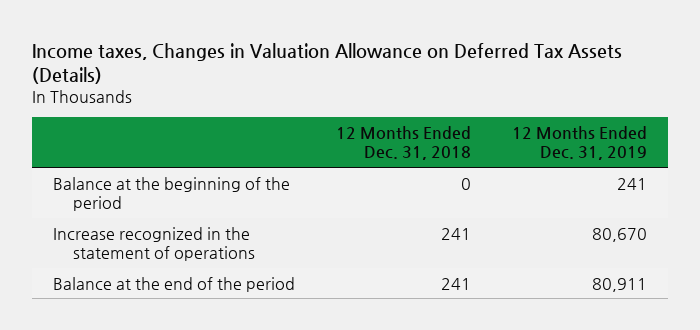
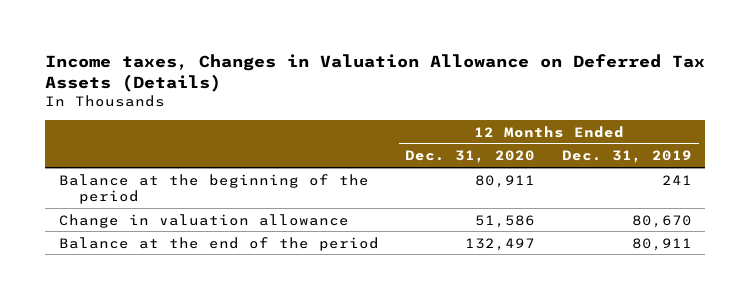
- | 12 Months Ended Dec. 31, 2018 | 12 Months Ended Dec. 31, 2019
+ | 12 Months Ended Dec. 31, 2020 | 12 Months Ended Dec. 31, 2019
- Increase recognized in the statement of operations | 241 | 80,670
+ Change in valuation allowance | 51,586 | 80,670

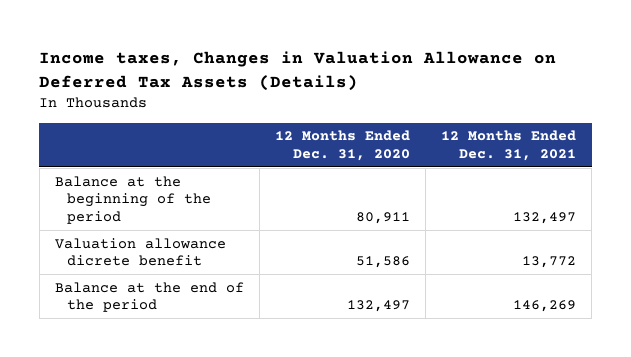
- | 12 Months Ended Dec. 31, 2020 | 12 Months Ended Dec. 31, 2019
+ | 12 Months Ended Dec. 31, 2020 | 12 Months Ended Dec. 31, 2021
- Change in valuation allowance | 51,586 | 80,670
+ Valuation allowance dicrete benefit | 51,586 | 13,772

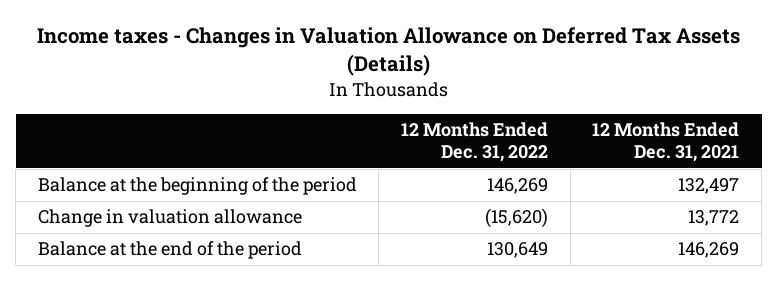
- Income taxes, Changes in Valuation Allowance on Deferred Tax Assets (Details)
+ Income taxes - Changes in Valuation Allowance on Deferred Tax Assets (Details)
- | 12 Months Ended Dec. 31, 2020 | 12 Months Ended Dec. 31, 2021
+ | 12 Months Ended Dec. 31, 2022 | 12 Months Ended Dec. 31, 2021
- Valuation allowance dicrete benefit | 51,586 | 13,772
+ Change in valuation allowance | (15,620) | 13,772

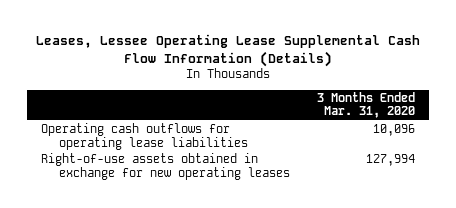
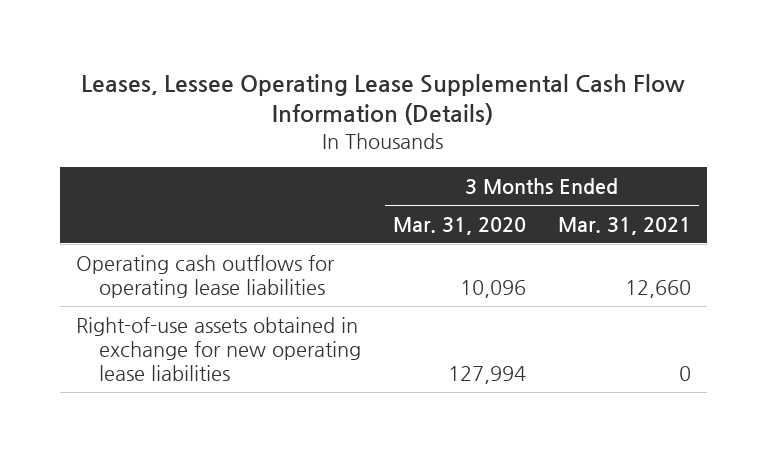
- | 3 Months Ended Mar. 31, 2020
+ | 3 Months Ended Mar. 31, 2020 | 3 Months Ended Mar. 31, 2021
- Right-of-use assets obtained in exchange for new operating leases | 127,994
+ Right-of-use assets obtained in exchange for new operating lease liabilities | 127,994 | 0

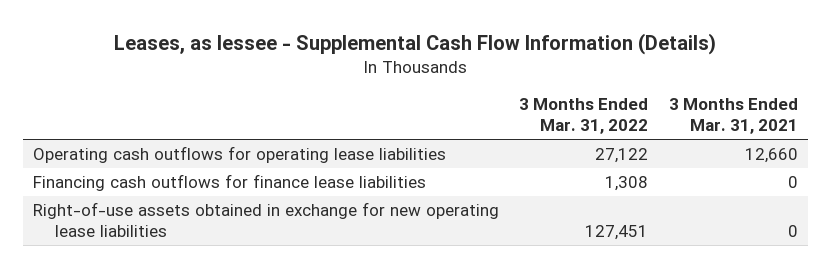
- Leases, Lessee Operating Lease Supplemental Cash Flow Information (Details)
+ Leases, as lessee - Supplemental Cash Flow Information (Details)
- | 3 Months Ended Mar. 31, 2020 | 3 Months Ended Mar. 31, 2021
+ | 3 Months Ended Mar. 31, 2022 | 3 Months Ended Mar. 31, 2021
+ Financing cash outflows for finance lease liabilities | 1,308 | 0

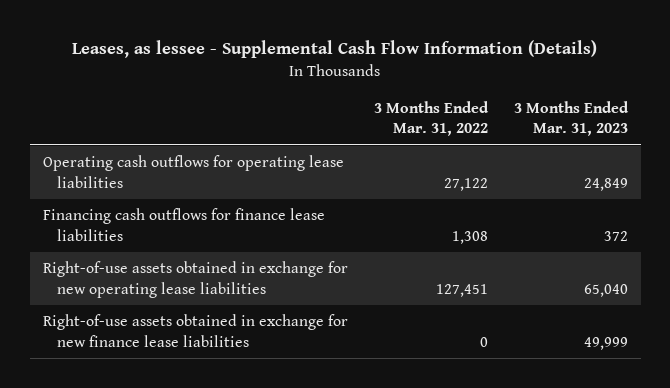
- | 3 Months Ended Mar. 31, 2022 | 3 Months Ended Mar. 31, 2021
+ | 3 Months Ended Mar. 31, 2022 | 3 Months Ended Mar. 31, 2023
+ Right-of-use assets obtained in exchange for new finance lease liabilities | 0 | 49,999

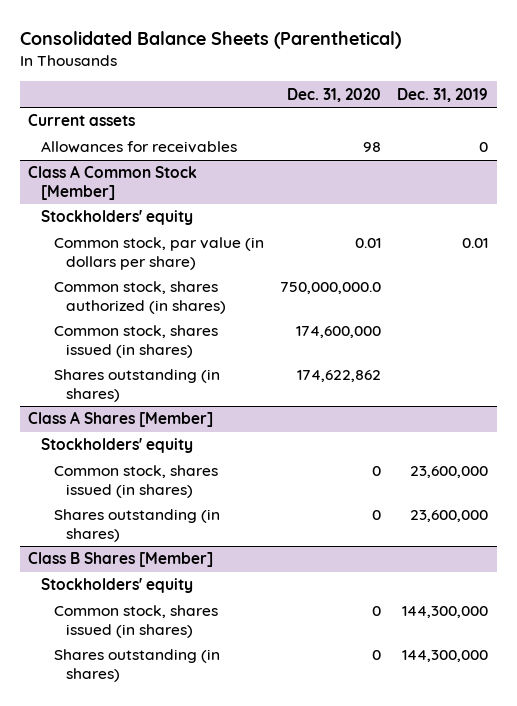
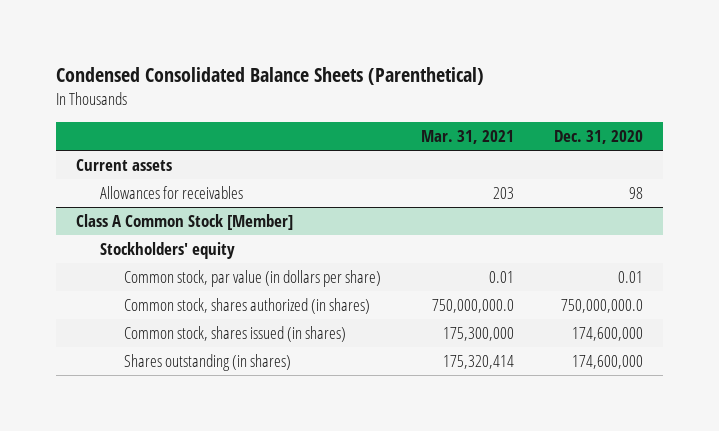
- Consolidated Balance Sheets (Parenthetical)
+ Condensed Consolidated Balance Sheets (Parenthetical)
- | Dec. 31, 2020 | Dec. 31, 2019
+ | Mar. 31, 2021 | Dec. 31, 2020
@ Class A Common Stock [Member]
- Shares outstanding (in shares) | 174,622,862 |
- Class A Shares [Member]
- Stockholders' equity
- Common stock, shares issued (in shares) | 0 | 23,600,000
- Shares outstanding (in shares) | 0 | 23,600,000
- Class B Shares [Member]
- Stockholders' equity
- Common stock, shares issued (in shares) | 0 | 144,300,000
- Shares outstanding (in shares) | 0 | 144,300,000
@ Class A Common Stock [Member]
+ Shares outstanding (in shares) | 175,320,414 | 174,600,000

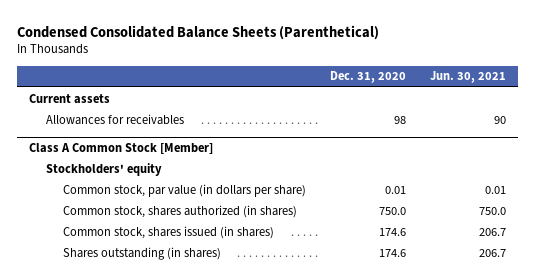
- | Mar. 31, 2021 | Dec. 31, 2020
+ | Dec. 31, 2020 | Jun. 30, 2021
@ Class A Common Stock [Member]
- Common stock, shares authorized (in shares) | 750,000,000.0 | 750,000,000.0
- Common stock, shares issued (in shares) | 175,300,000 | 174,600,000
- Shares outstanding (in shares) | 175,320,414 | 174,600,000
+ Common stock, shares authorized (in shares) | 750.0 | 750.0
+ Common stock, shares issued (in shares) | 174.6 | 206.7
+ Shares outstanding (in shares) | 174.6 | 206.7

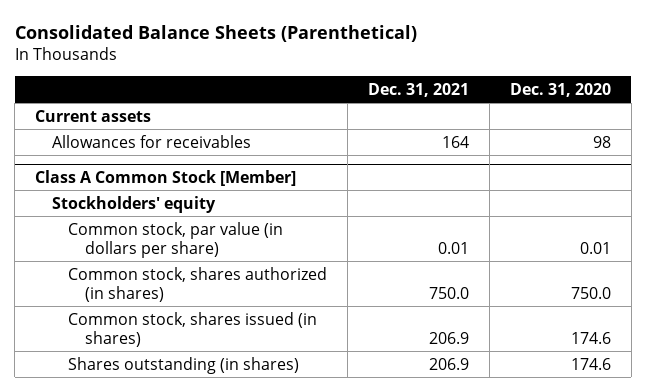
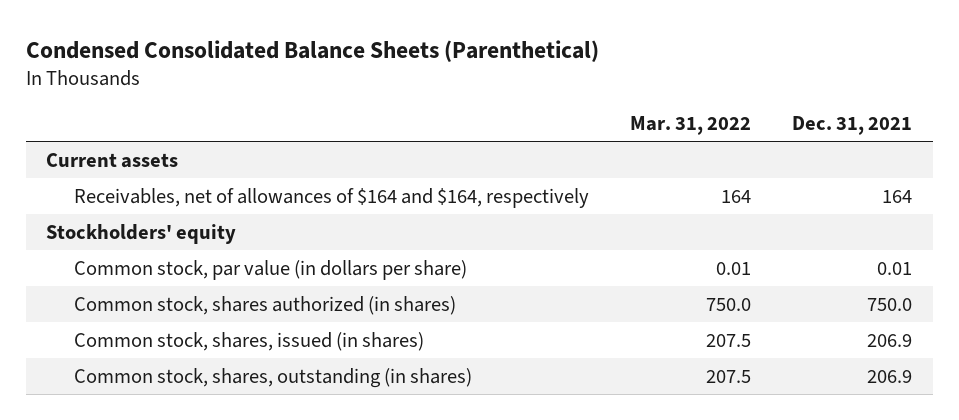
- Consolidated Balance Sheets (Parenthetical)
+ Condensed Consolidated Balance Sheets (Parenthetical)
- | Dec. 31, 2021 | Dec. 31, 2020
+ | Mar. 31, 2022 | Dec. 31, 2021
- Allowances for receivables | 164 | 98
- Class A Common Stock [Member]
+ Receivables, net of allowances of $164 and $164, respectively | 164 | 164
- Common stock, shares issued (in shares) | 206.9 | 174.6
- Shares outstanding (in shares) | 206.9 | 174.6
+ Common stock, shares, issued (in shares) | 207.5 | 206.9
+ Common stock, shares, outstanding (in shares) | 207.5 | 206.9

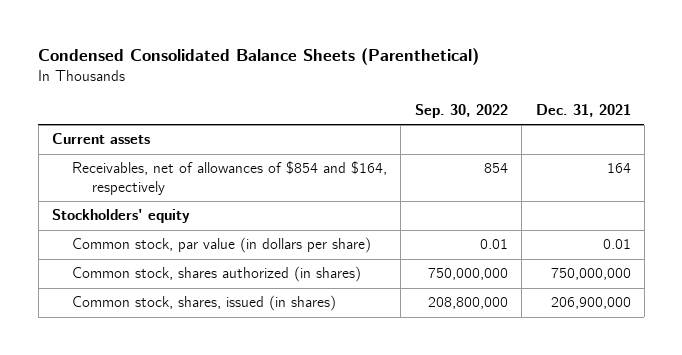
- | Mar. 31, 2022 | Dec. 31, 2021
+ | Sep. 30, 2022 | Dec. 31, 2021
- Receivables, net of allowances of $164 and $164, respectively | 164 | 164
+ Receivables, net of allowances of $854 and $164, respectively | 854 | 164
- Common stock, shares authorized (in shares) | 750.0 | 750.0
- Common stock, shares, issued (in shares) | 207.5 | 206.9
- Common stock, shares, outstanding (in shares) | 207.5 | 206.9
+ Common stock, shares authorized (in shares) | 750,000,000 | 750,000,000
+ Common stock, shares, issued (in shares) | 208,800,000 | 206,900,000

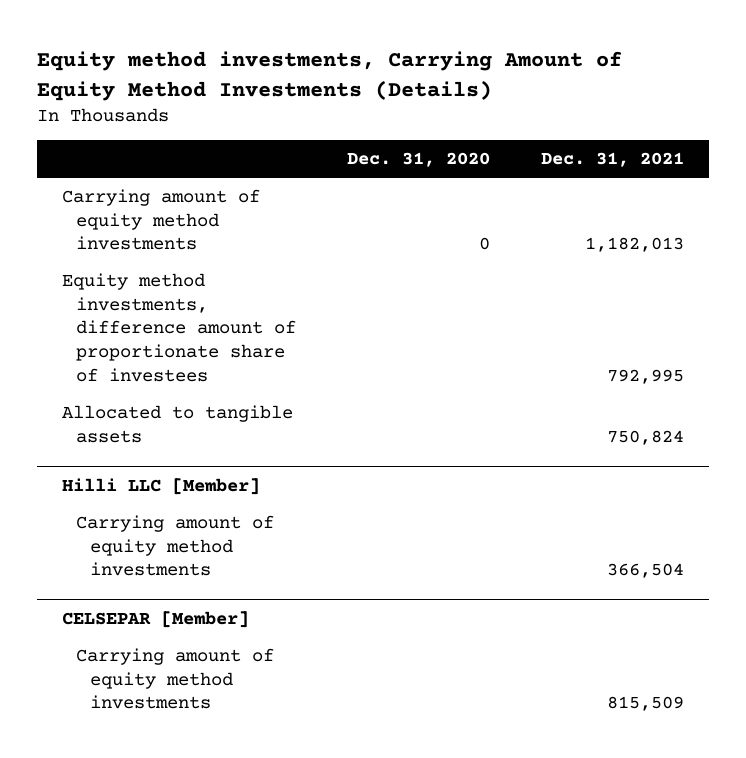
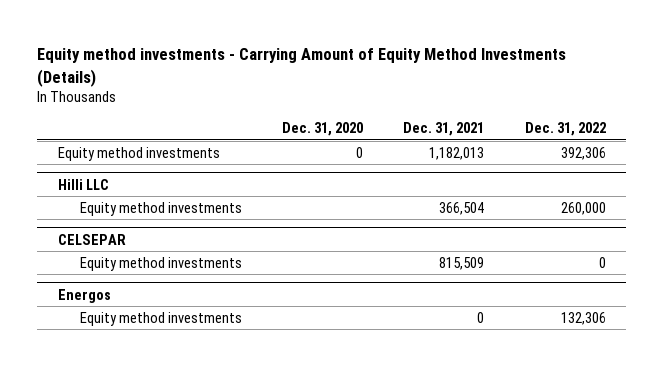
- Equity method investments, Carrying Amount of Equity Method Investments (Details)
+ Equity method investments - Carrying Amount of Equity Method Investments (Details)
- | Dec. 31, 2020 | Dec. 31, 2021
+ | Dec. 31, 2020 | Dec. 31, 2021 | Dec. 31, 2022
- Carrying amount of equity method investments | 0 | 1,182,013
- Equity method investments, difference amount of proportionate share of investees | | 792,995
- Allocated to tangible assets | | 750,824
- Hilli LLC [Member]
- Carrying amount of equity method investments | | 366,504
- CELSEPAR [Member]
- Carrying amount of equity method investments | | 815,509
+ Equity method investments | 0 | 1,182,013 | 392,306
+ Hilli LLC
+ Equity method investments | | 366,504 | 260,000
+ CELSEPAR
+ Equity method investments | | 815,509 | 0
+ Energos
+ Equity method investments | | 0 | 132,306

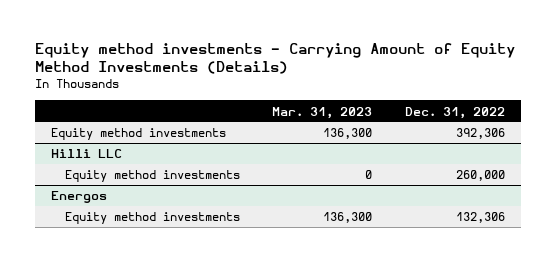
- | Dec. 31, 2020 | Dec. 31, 2021 | Dec. 31, 2022
+ | Mar. 31, 2023 | Dec. 31, 2022
- CELSEPAR
- Equity method investments | | 815,509 | 0

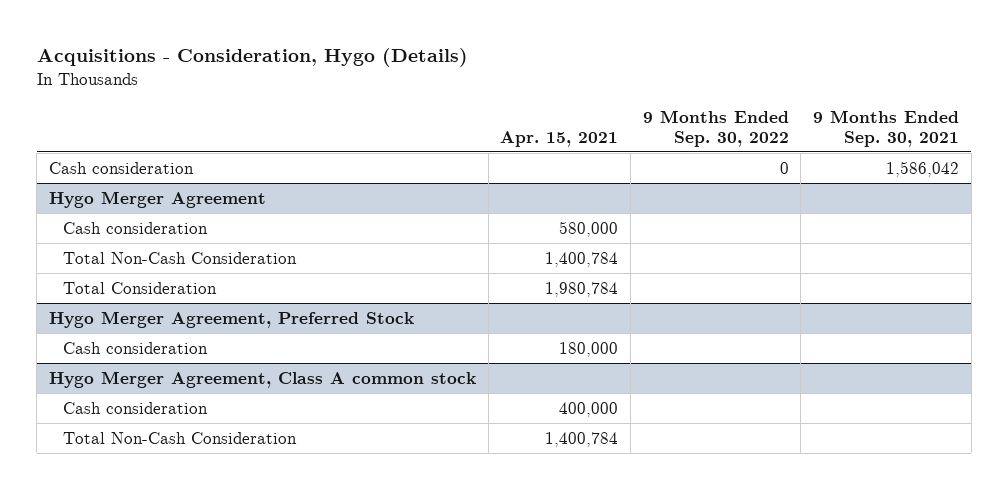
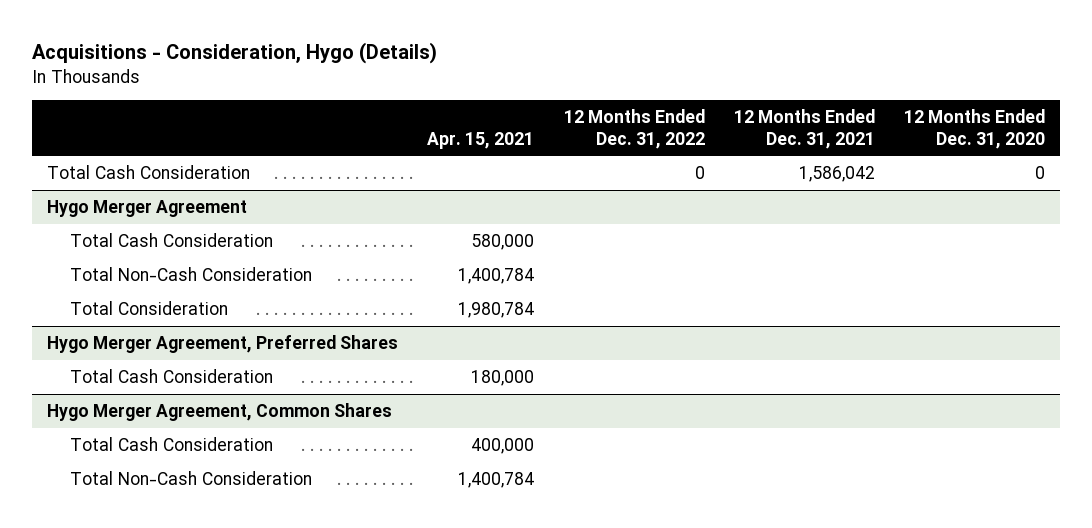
- | Apr. 15, 2021 | 9 Months Ended Sep. 30, 2022 | 9 Months Ended Sep. 30, 2021
+ | Apr. 15, 2021 | 12 Months Ended Dec. 31, 2022 | 12 Months Ended Dec. 31, 2021 | 12 Months Ended Dec. 31, 2020
- Cash consideration | | 0 | 1,586,042
+ Total Cash Consideration | | 0 | 1,586,042 | 0
@ Hygo Merger Agreement
- Cash consideration | 580,000 | |
+ Total Cash Consideration | 580,000 | | |
- Hygo Merger Agreement, Preferred Stock
- Cash consideration | 180,000 | |
- Hygo Merger Agreement, Class A common stock
- Cash consideration | 400,000 | |
+ Hygo Merger Agreement, Preferred Shares
+ Total Cash Consideration | 180,000 | | |
+ Hygo Merger Agreement, Common Shares
+ Total Cash Consideration | 400,000 | | |

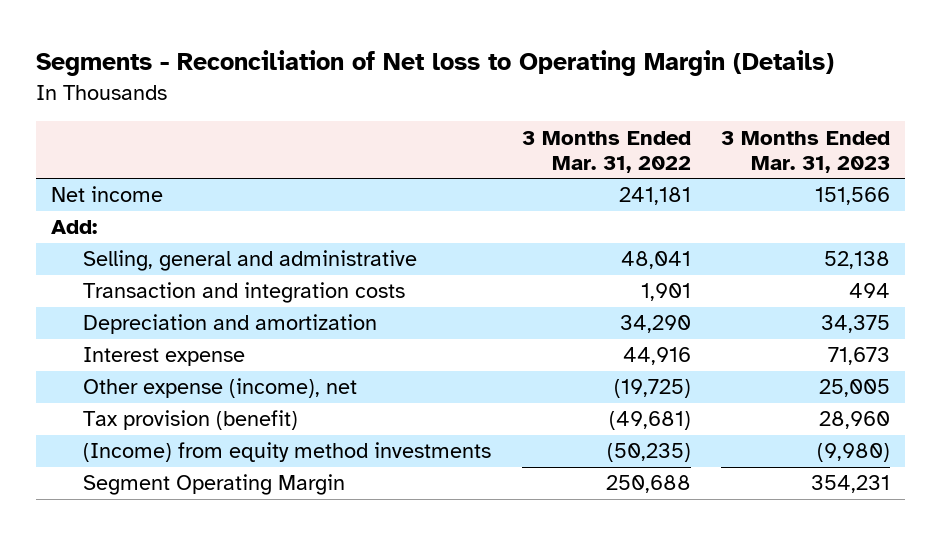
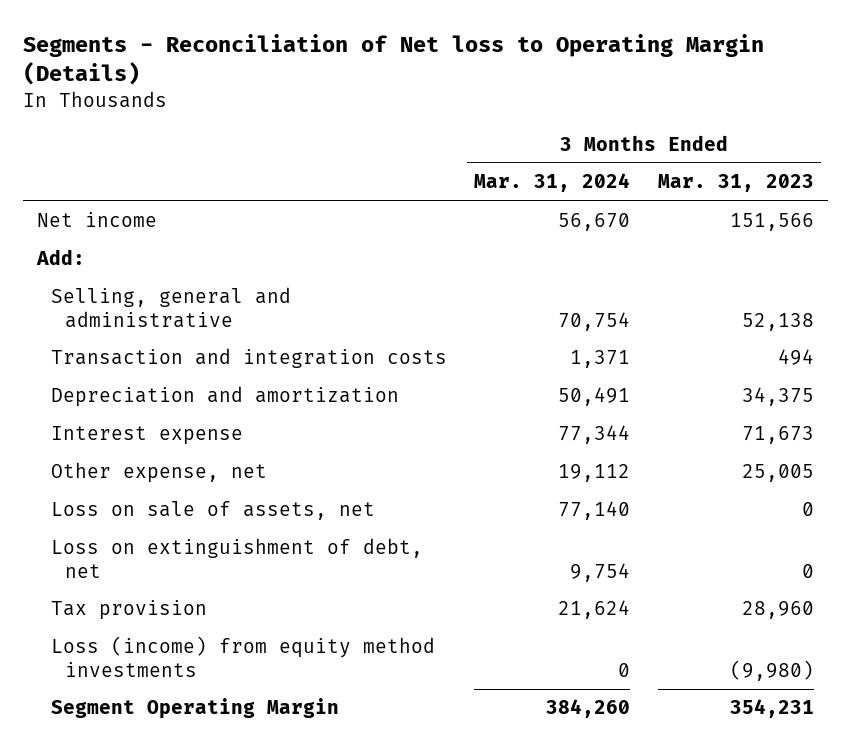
- | 3 Months Ended Mar. 31, 2022 | 3 Months Ended Mar. 31, 2023
+ | 3 Months Ended Mar. 31, 2024 | 3 Months Ended Mar. 31, 2023
- Other expense (income), net | (19,725) | 25,005
- Tax provision (benefit) | (49,681) | 28,960
- (Income) from equity method investments | (50,235) | (9,980)
+ Other expense, net | 19,112 | 25,005
+ Loss on sale of assets, net | 77,140 | 0
+ Loss on extinguishment of debt, net | 9,754 | 0
+ Tax provision | 21,624 | 28,960
+ Loss (income) from equity method investments | 0 | (9,980)

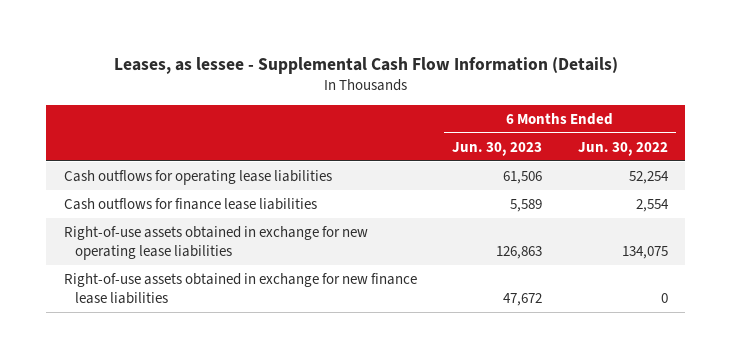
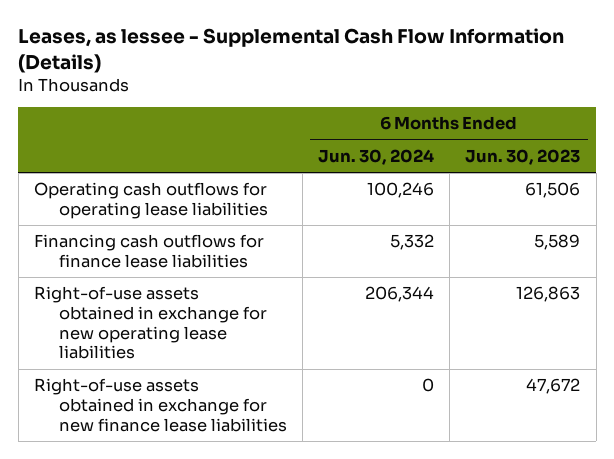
- | 6 Months Ended Jun. 30, 2023 | 6 Months Ended Jun. 30, 2022
+ | 6 Months Ended Jun. 30, 2024 | 6 Months Ended Jun. 30, 2023
- Cash outflows for operating lease liabilities | 61,506 | 52,254
- Cash outflows for finance lease liabilities | 5,589 | 2,554
+ Operating cash outflows for operating lease liabilities | 100,246 | 61,506
+ Financing cash outflows for finance lease liabilities | 5,332 | 5,589

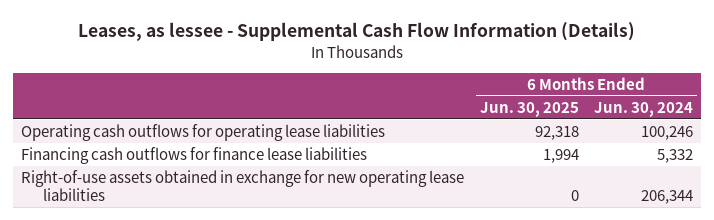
- | 6 Months Ended Jun. 30, 2024 | 6 Months Ended Jun. 30, 2023
+ | 6 Months Ended Jun. 30, 2025 | 6 Months Ended Jun. 30, 2024
- Right-of-use assets obtained in exchange for new finance lease liabilities | 0 | 47,672

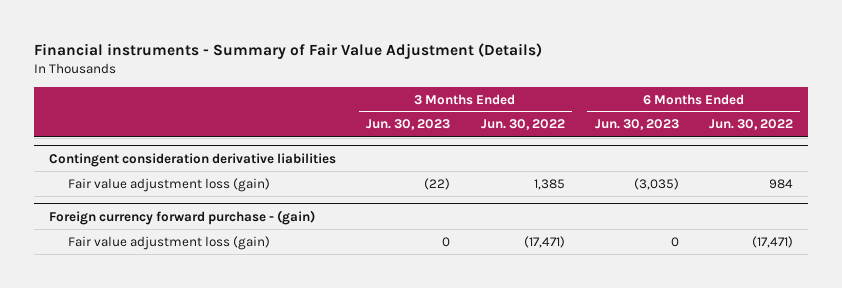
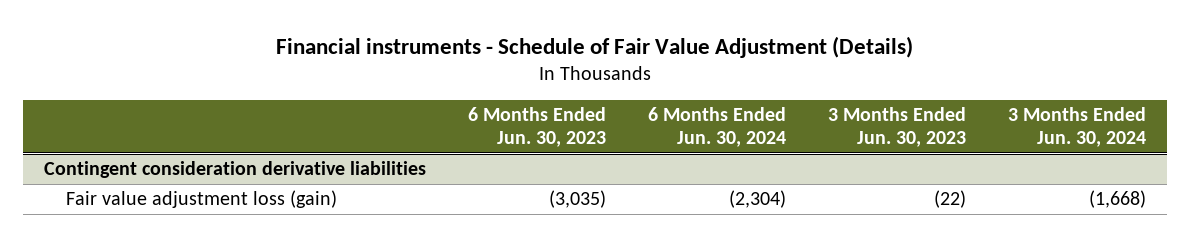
- Financial instruments - Summary of Fair Value Adjustment (Details)
+ Financial instruments - Schedule of Fair Value Adjustment (Details)
- | 3 Months Ended Jun. 30, 2023 | 3 Months Ended Jun. 30, 2022 | 6 Months Ended Jun. 30, 2023 | 6 Months Ended Jun. 30, 2022
+ | 6 Months Ended Jun. 30, 2023 | 6 Months Ended Jun. 30, 2024 | 3 Months Ended Jun. 30, 2023 | 3 Months Ended Jun. 30, 2024
- Foreign currency forward purchase - (gain)
- Fair value adjustment loss (gain) | 0 | (17,471) | 0 | (17,471)

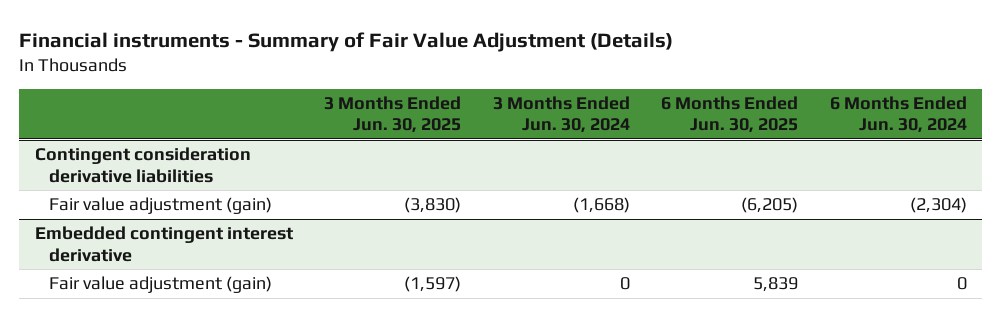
- Financial instruments - Schedule of Fair Value Adjustment (Details)
+ Financial instruments - Summary of Fair Value Adjustment (Details)
- | 6 Months Ended Jun. 30, 2023 | 6 Months Ended Jun. 30, 2024 | 3 Months Ended Jun. 30, 2023 | 3 Months Ended Jun. 30, 2024
+ | 3 Months Ended Jun. 30, 2025 | 3 Months Ended Jun. 30, 2024 | 6 Months Ended Jun. 30, 2025 | 6 Months Ended Jun. 30, 2024
@ Contingent consideration derivative liabilities
- Fair value adjustment loss (gain) | (3,035) | (2,304) | (22) | (1,668)
+ Fair value adjustment (gain) | (3,830) | (1,668) | (6,205) | (2,304)
+ Embedded contingent interest derivative
+ Fair value adjustment (gain) | (1,597) | 0 | 5,839 | 0

